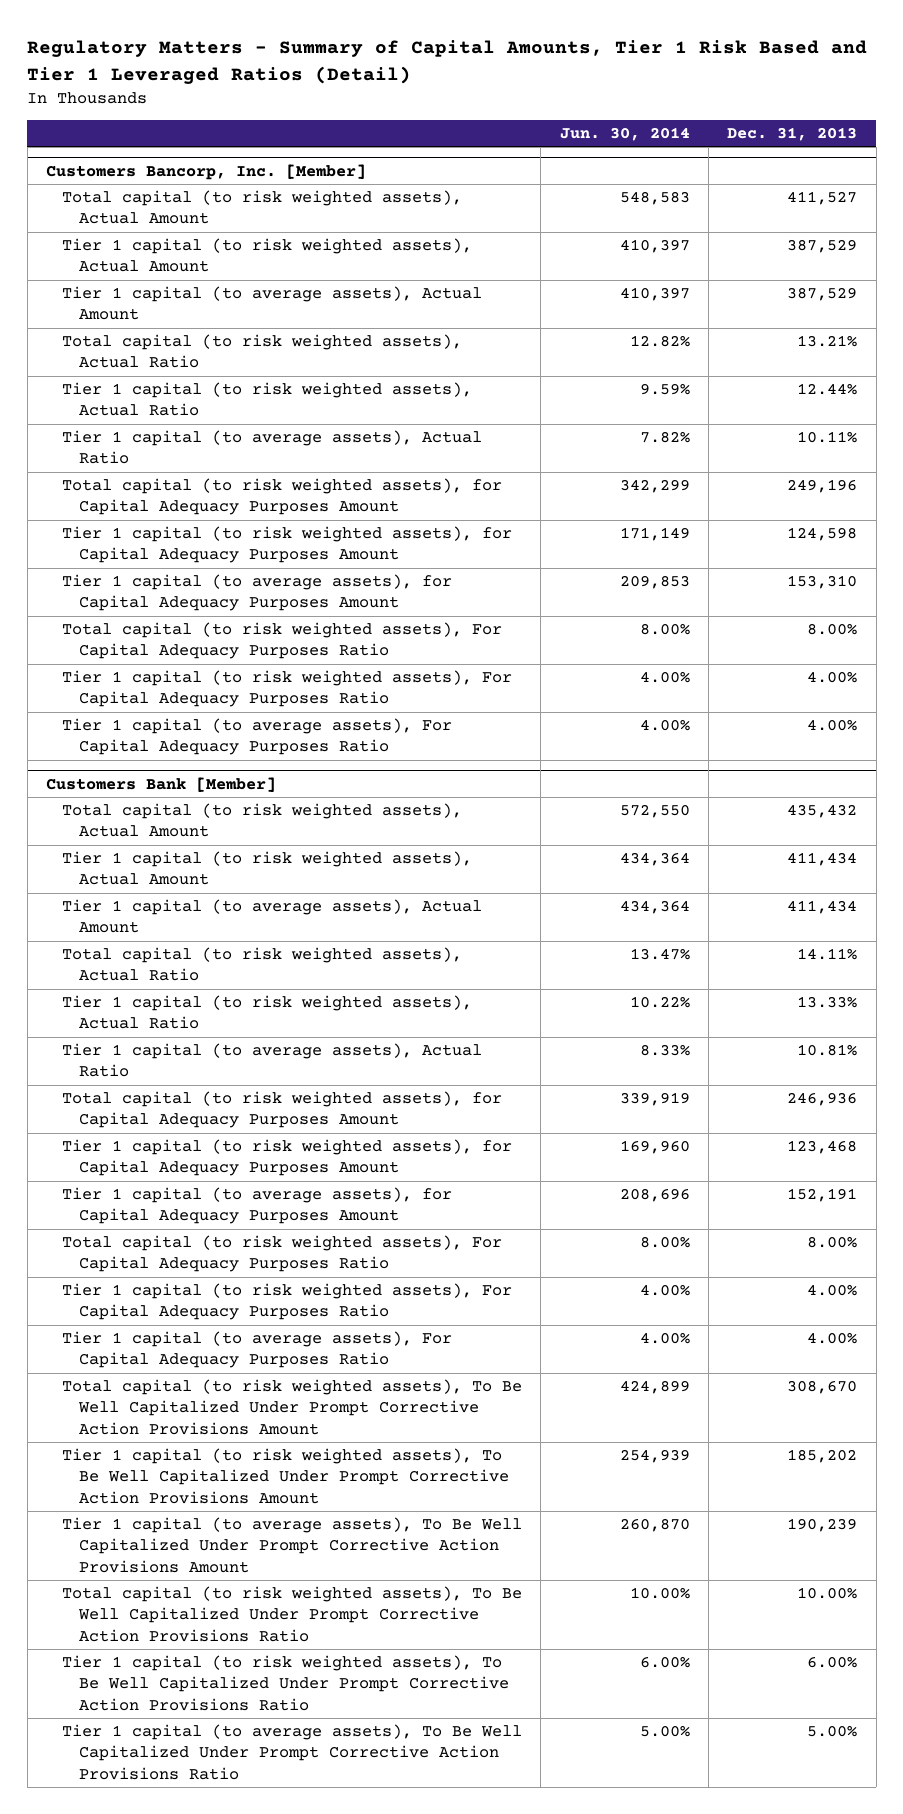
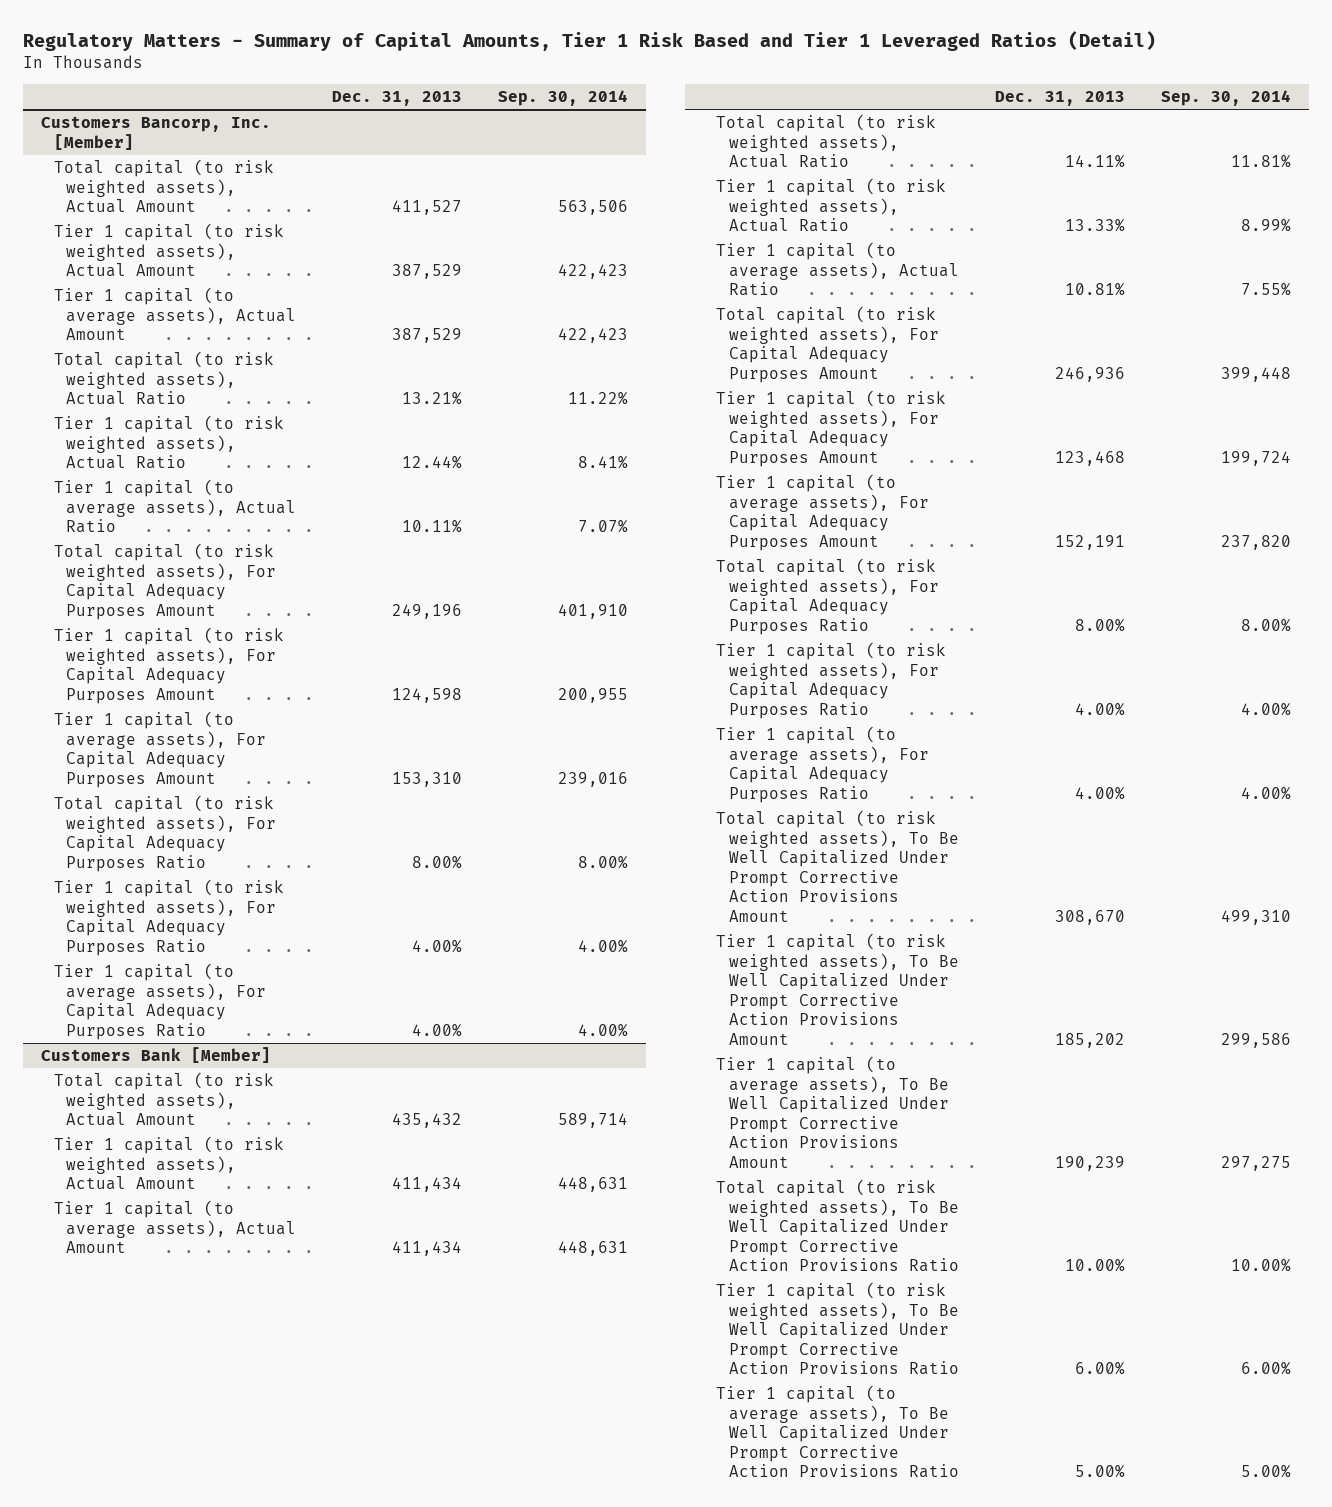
- | Jun. 30, 2014 | Dec. 31, 2013
+ | Dec. 31, 2013 | Sep. 30, 2014
@ Customers Bancorp, Inc. [Member]
- Total capital (to risk weighted assets), for Capital Adequacy Purposes Amount | 342,299 | 249,196
- Tier 1 capital (to risk weighted assets), for Capital Adequacy Purposes Amount | 171,149 | 124,598
- Tier 1 capital (to average assets), for Capital Adequacy Purposes Amount | 209,853 | 153,310
+ Total capital (to risk weighted assets), For Capital Adequacy Purposes Amount | 249,196 | 401,910
+ Tier 1 capital (to risk weighted assets), For Capital Adequacy Purposes Amount | 124,598 | 200,955
+ Tier 1 capital (to average assets), For Capital Adequacy Purposes Amount | 153,310 | 239,016
@ Customers Bank [Member]
- Total capital (to risk weighted assets), for Capital Adequacy Purposes Amount | 339,919 | 246,936
- Tier 1 capital (to risk weighted assets), for Capital Adequacy Purposes Amount | 169,960 | 123,468
- Tier 1 capital (to average assets), for Capital Adequacy Purposes Amount | 208,696 | 152,191
+ Total capital (to risk weighted assets), For Capital Adequacy Purposes Amount | 246,936 | 399,448
+ Tier 1 capital (to risk weighted assets), For Capital Adequacy Purposes Amount | 123,468 | 199,724
+ Tier 1 capital (to average assets), For Capital Adequacy Purposes Amount | 152,191 | 237,820

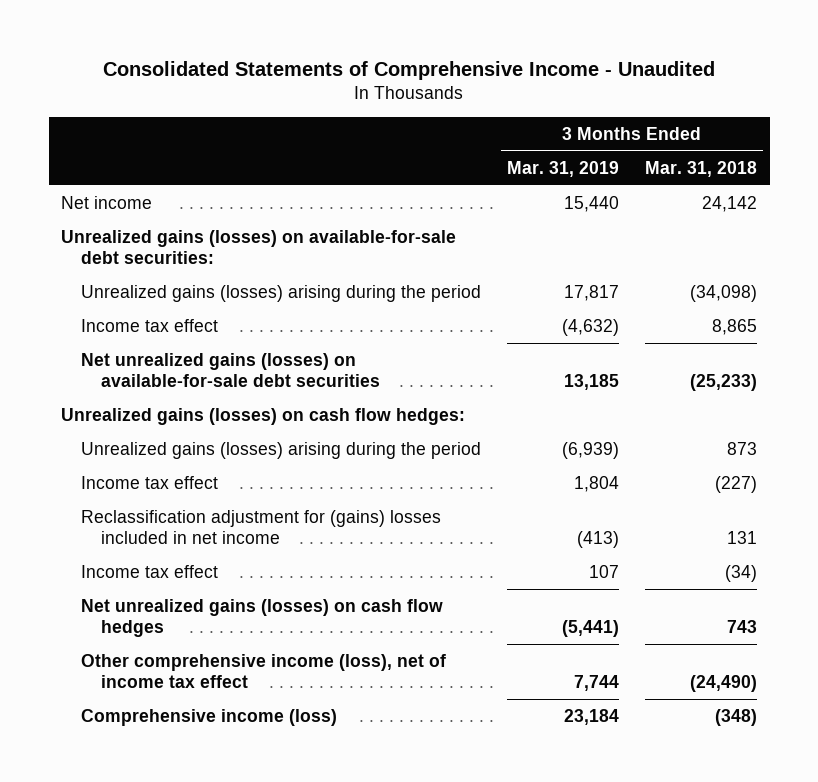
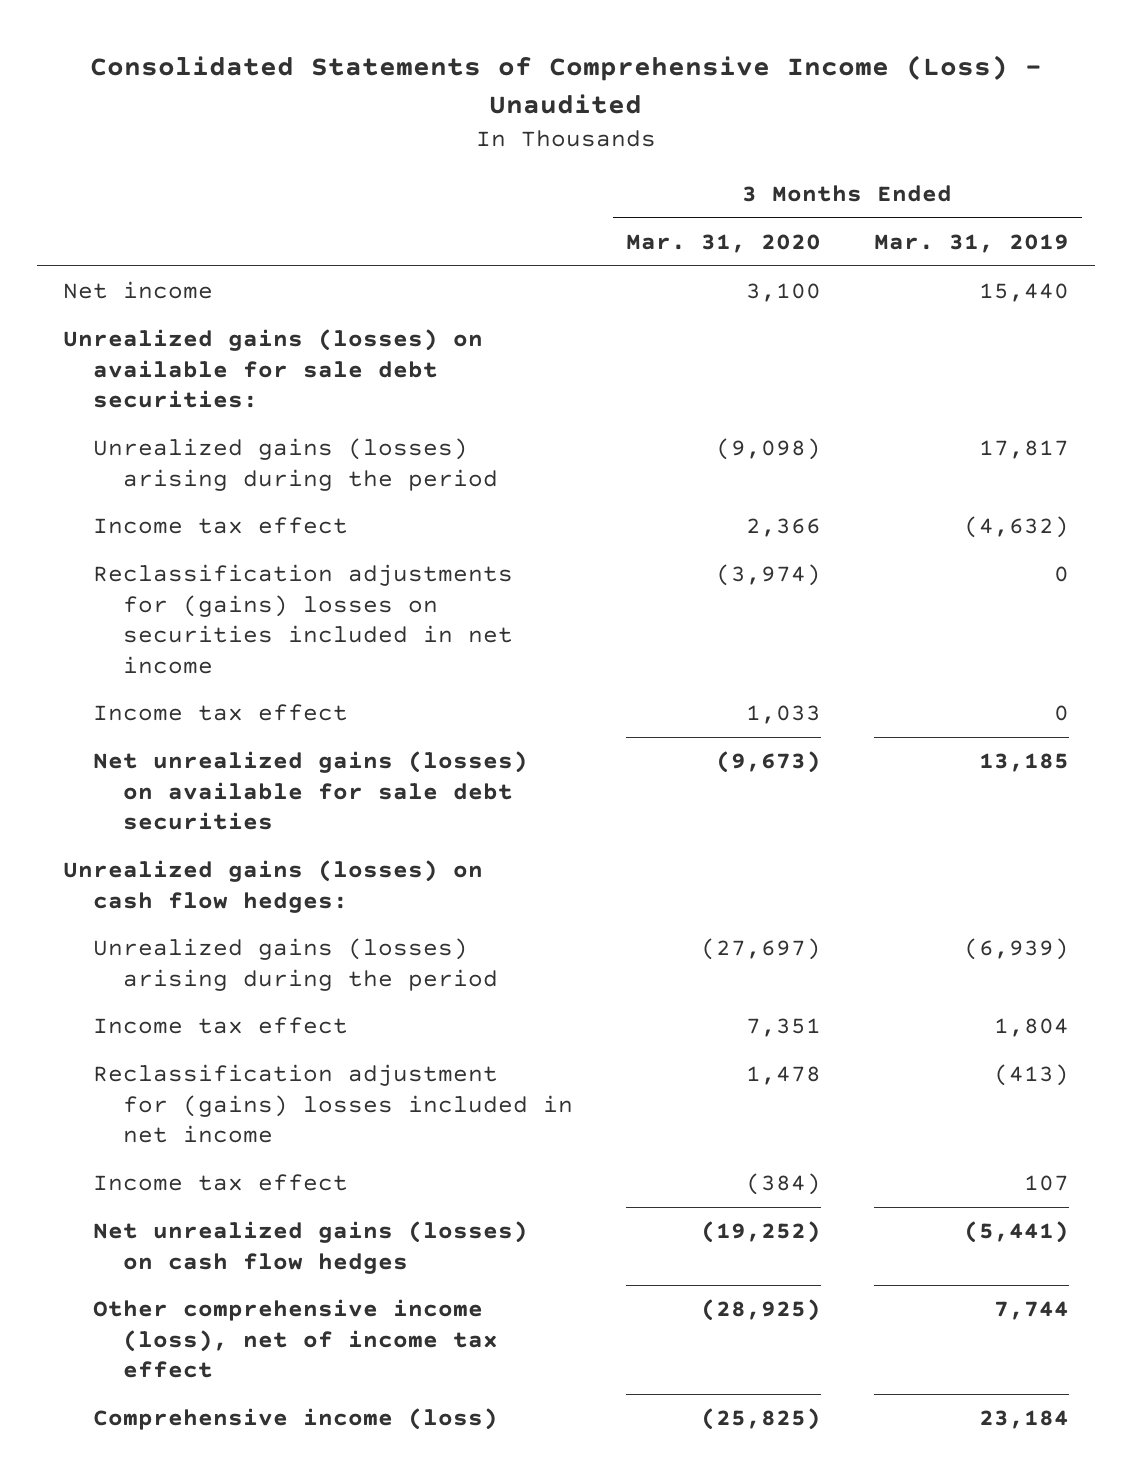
- Consolidated Statements of Comprehensive Income - Unaudited
+ Consolidated Statements of Comprehensive Income (Loss) - Unaudited
- | 3 Months Ended Mar. 31, 2019 | 3 Months Ended Mar. 31, 2018
+ | 3 Months Ended Mar. 31, 2020 | 3 Months Ended Mar. 31, 2019
- Unrealized gains (losses) on available-for-sale debt securities:
+ Unrealized gains (losses) on available for sale debt securities:
- Net unrealized gains (losses) on available-for-sale debt securities | 13,185 | (25,233)
+ Reclassification adjustments for (gains) losses on securities included in net income | (3,974) | 0
+ Income tax effect | 1,033 | 0
+ Net unrealized gains (losses) on available for sale debt securities | (9,673) | 13,185

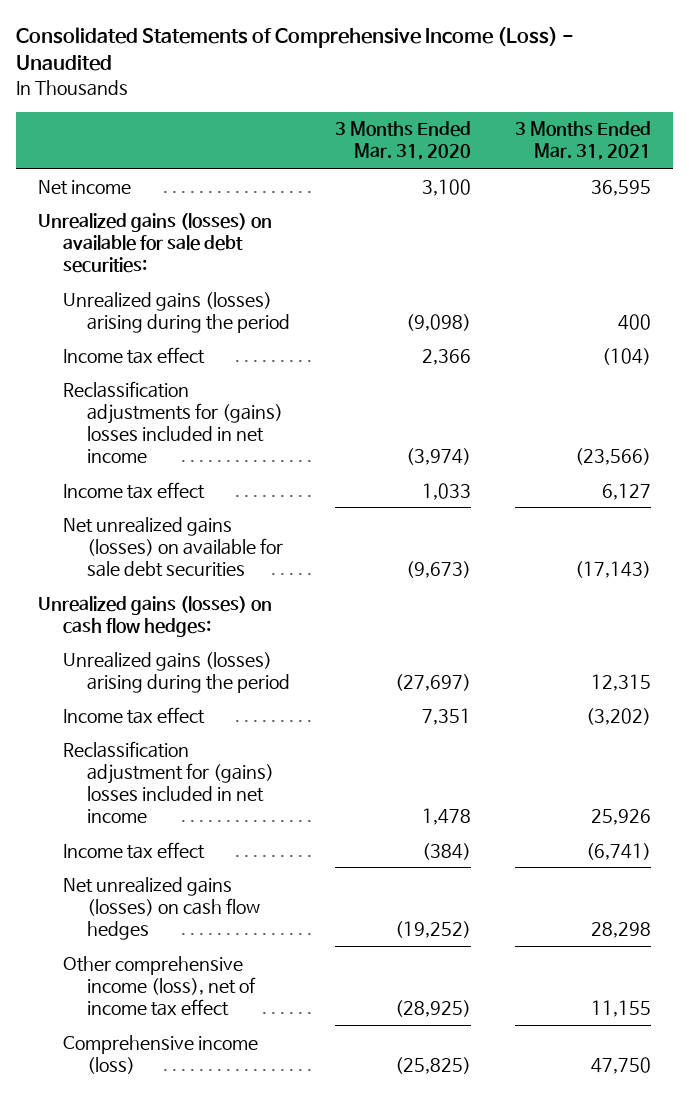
- | 3 Months Ended Mar. 31, 2020 | 3 Months Ended Mar. 31, 2019
+ | 3 Months Ended Mar. 31, 2020 | 3 Months Ended Mar. 31, 2021
- Reclassification adjustments for (gains) losses on securities included in net income | (3,974) | 0
+ Reclassification adjustments for (gains) losses included in net income | (3,974) | (23,566)

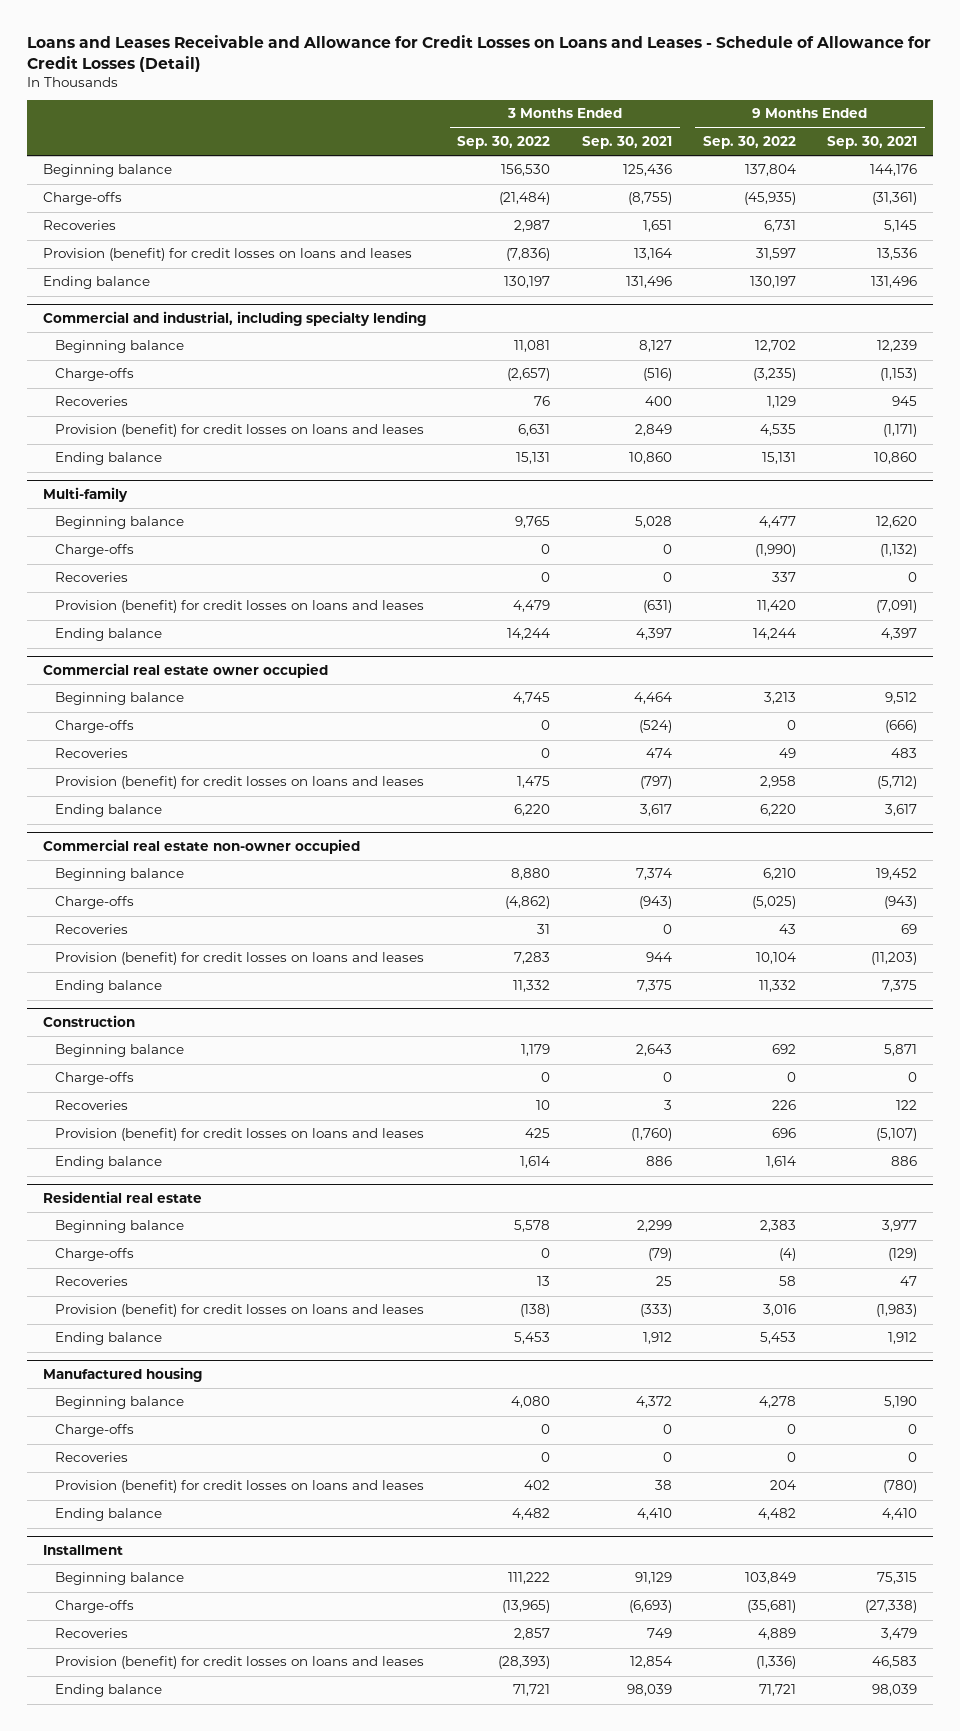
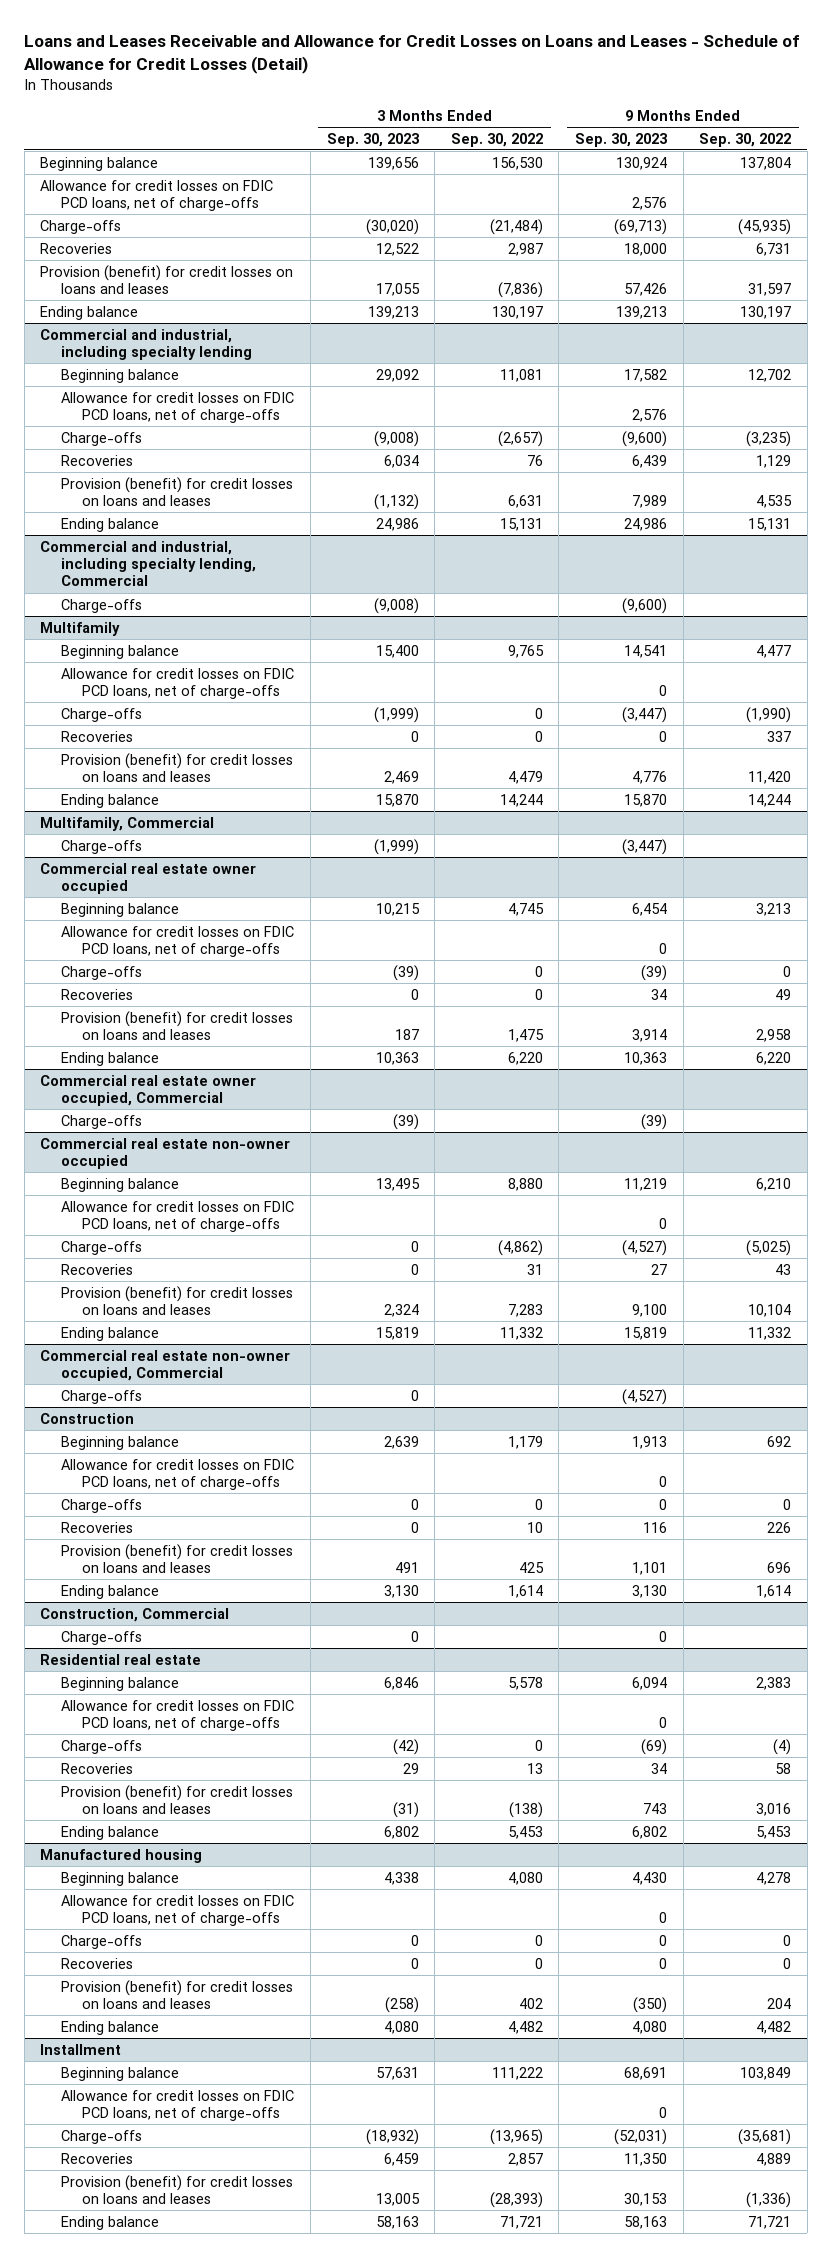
- | 3 Months Ended Sep. 30, 2022 | 3 Months Ended Sep. 30, 2021 | 9 Months Ended Sep. 30, 2022 | 9 Months Ended Sep. 30, 2021
+ | 3 Months Ended Sep. 30, 2023 | 3 Months Ended Sep. 30, 2022 | 9 Months Ended Sep. 30, 2023 | 9 Months Ended Sep. 30, 2022
+ Allowance for credit losses on FDIC PCD loans, net of charge-offs | | | 2,576 |
@ Commercial and industrial, including specialty lending
+ Allowance for credit losses on FDIC PCD loans, net of charge-offs | | | 2,576 |
- Multi-family
+ Commercial and industrial, including specialty lending, Commercial
+ Charge-offs | (9,008) | | (9,600) |
+ Multifamily
+ Allowance for credit losses on FDIC PCD loans, net of charge-offs | | | 0 |
+ Multifamily, Commercial
+ Charge-offs | (1,999) | | (3,447) |
@ Commercial real estate owner occupied
+ Allowance for credit losses on FDIC PCD loans, net of charge-offs | | | 0 |
+ Commercial real estate owner occupied, Commercial
+ Charge-offs | (39) | | (39) |
@ Commercial real estate non-owner occupied
+ Allowance for credit losses on FDIC PCD loans, net of charge-offs | | | 0 |
+ Commercial real estate non-owner occupied, Commercial
+ Charge-offs | 0 | | (4,527) |
@ Construction
+ Allowance for credit losses on FDIC PCD loans, net of charge-offs | | | 0 |
+ Construction, Commercial
+ Charge-offs | 0 | | 0 |
@ Residential real estate
+ Allowance for credit losses on FDIC PCD loans, net of charge-offs | | | 0 |
@ Manufactured housing
+ Allowance for credit losses on FDIC PCD loans, net of charge-offs | | | 0 |
@ Installment
+ Allowance for credit losses on FDIC PCD loans, net of charge-offs | | | 0 |

